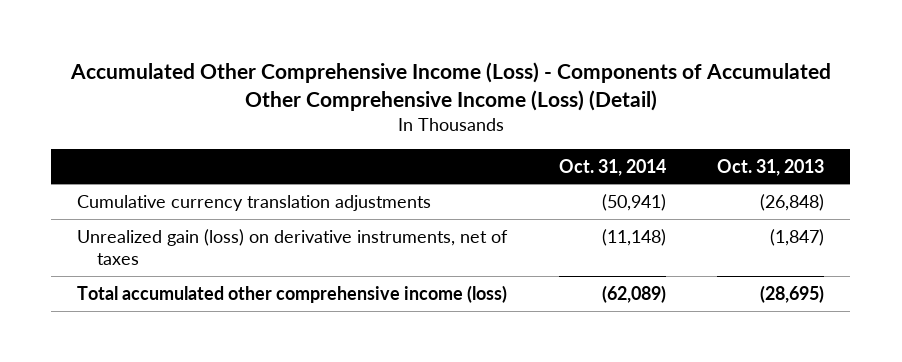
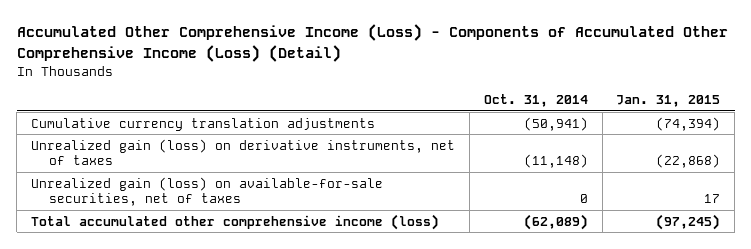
- | Oct. 31, 2014 | Oct. 31, 2013
+ | Oct. 31, 2014 | Jan. 31, 2015
+ Unrealized gain (loss) on available-for-sale securities, net of taxes | 0 | 17

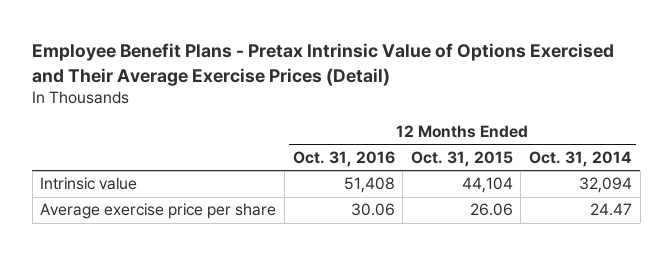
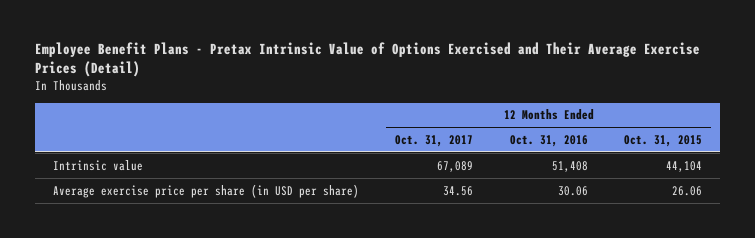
- | 12 Months Ended Oct. 31, 2016 | 12 Months Ended Oct. 31, 2015 | 12 Months Ended Oct. 31, 2014
+ | 12 Months Ended Oct. 31, 2017 | 12 Months Ended Oct. 31, 2016 | 12 Months Ended Oct. 31, 2015
- Average exercise price per share | 30.06 | 26.06 | 24.47
+ Average exercise price per share (in USD per share) | 34.56 | 30.06 | 26.06

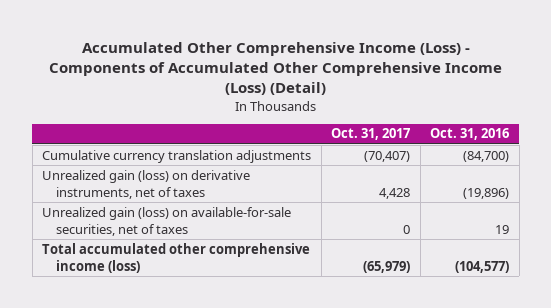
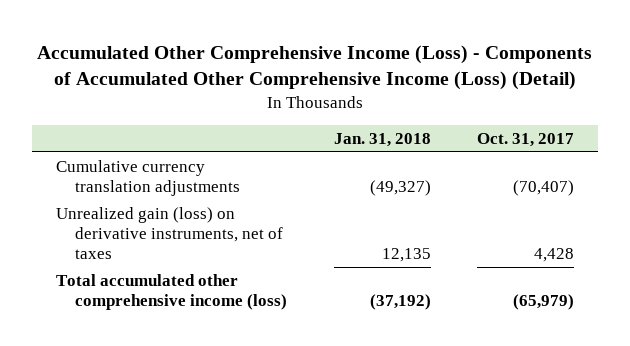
- | Oct. 31, 2017 | Oct. 31, 2016
+ | Jan. 31, 2018 | Oct. 31, 2017
- Unrealized gain (loss) on available-for-sale securities, net of taxes | 0 | 19

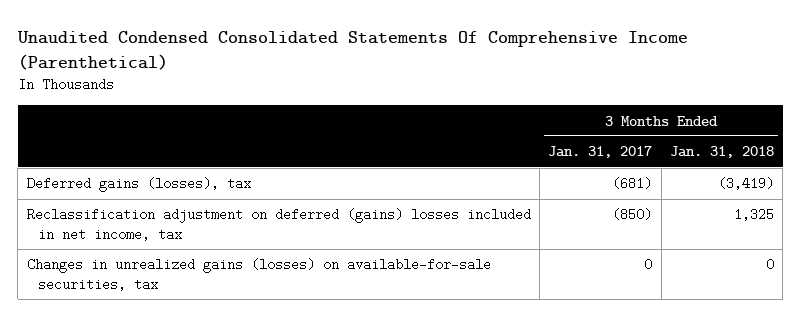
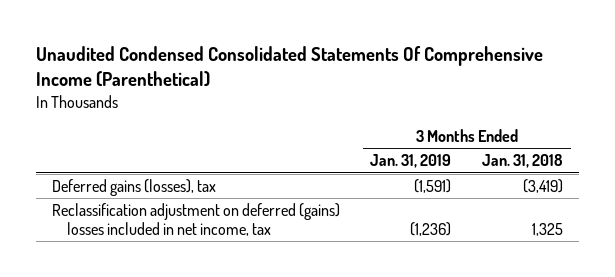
- | 3 Months Ended Jan. 31, 2017 | 3 Months Ended Jan. 31, 2018
+ | 3 Months Ended Jan. 31, 2019 | 3 Months Ended Jan. 31, 2018
- Changes in unrealized gains (losses) on available-for-sale securities, tax | 0 | 0

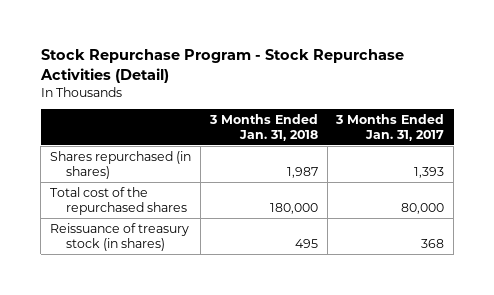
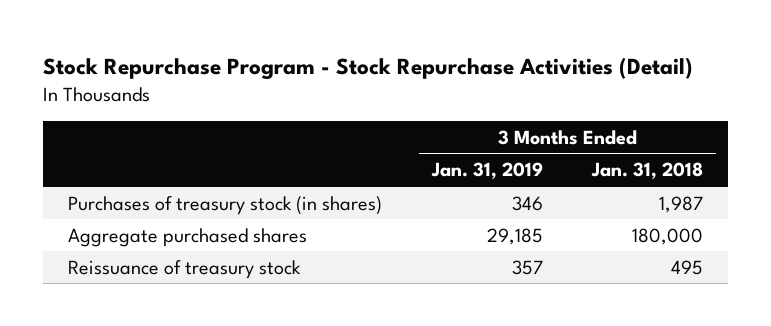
- | 3 Months Ended Jan. 31, 2018 | 3 Months Ended Jan. 31, 2017
+ | 3 Months Ended Jan. 31, 2019 | 3 Months Ended Jan. 31, 2018
- Shares repurchased (in shares) | 1,987 | 1,393
- Total cost of the repurchased shares | 180,000 | 80,000
- Reissuance of treasury stock (in shares) | 495 | 368
+ Purchases of treasury stock (in shares) | 346 | 1,987
+ Aggregate purchased shares | 29,185 | 180,000
+ Reissuance of treasury stock | 357 | 495

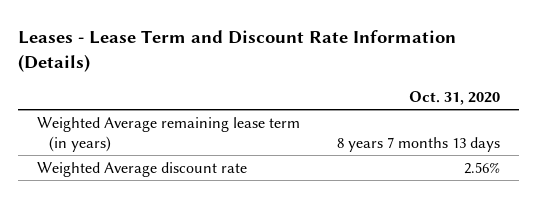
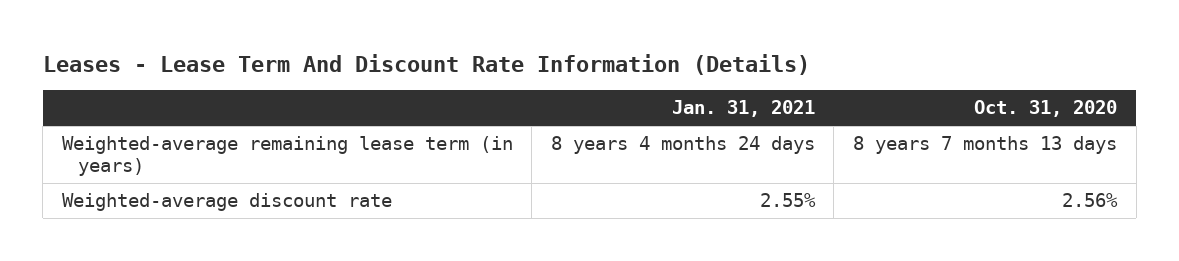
- Leases - Lease Term and Discount Rate Information (Details)
+ Leases - Lease Term And Discount Rate Information (Details)
- | Oct. 31, 2020
+ | Jan. 31, 2021 | Oct. 31, 2020
- Weighted Average remaining lease term (in years) | 8 years 7 months 13 days
- Weighted Average discount rate | 2.56%
+ Weighted-average remaining lease term (in years) | 8 years 4 months 24 days | 8 years 7 months 13 days
+ Weighted-average discount rate | 2.55% | 2.56%

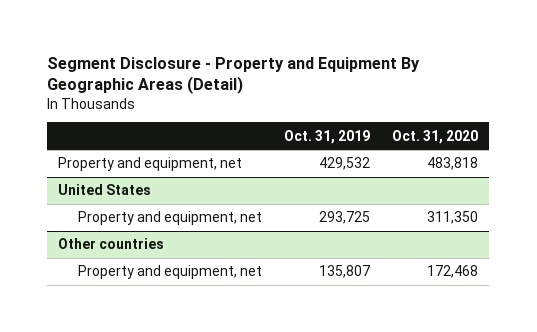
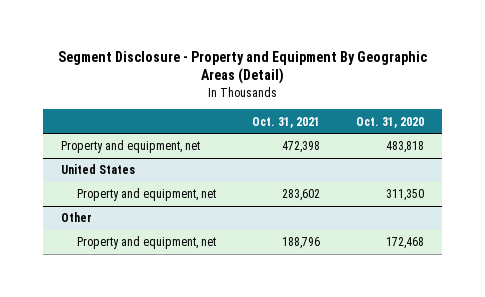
- | Oct. 31, 2019 | Oct. 31, 2020
+ | Oct. 31, 2021 | Oct. 31, 2020
- Other countries
+ Other

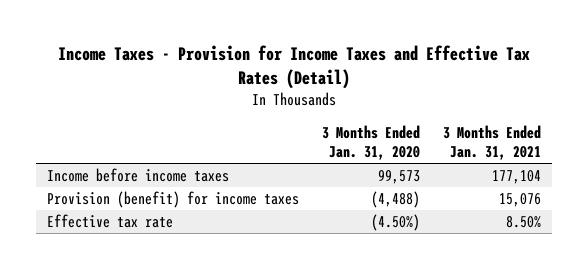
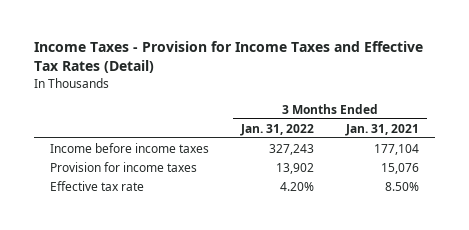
- | 3 Months Ended Jan. 31, 2020 | 3 Months Ended Jan. 31, 2021
+ | 3 Months Ended Jan. 31, 2022 | 3 Months Ended Jan. 31, 2021
- Provision (benefit) for income taxes | (4,488) | 15,076
+ Provision for income taxes | 13,902 | 15,076

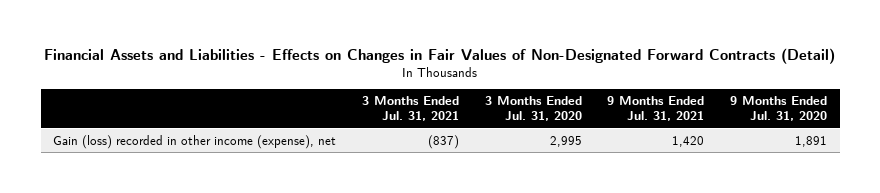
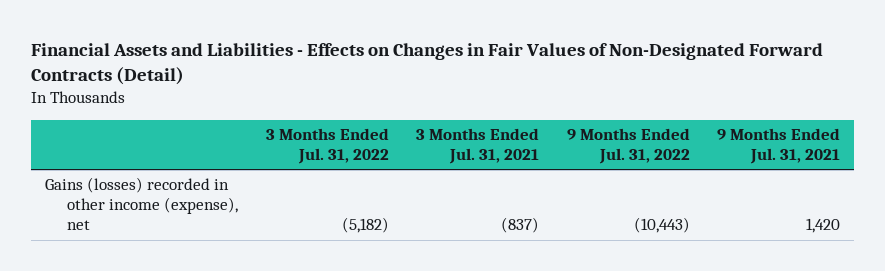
- | 3 Months Ended Jul. 31, 2021 | 3 Months Ended Jul. 31, 2020 | 9 Months Ended Jul. 31, 2021 | 9 Months Ended Jul. 31, 2020
+ | 3 Months Ended Jul. 31, 2022 | 3 Months Ended Jul. 31, 2021 | 9 Months Ended Jul. 31, 2022 | 9 Months Ended Jul. 31, 2021
- Gain (loss) recorded in other income (expense), net | (837) | 2,995 | 1,420 | 1,891
+ Gains (losses) recorded in other income (expense), net | (5,182) | (837) | (10,443) | 1,420

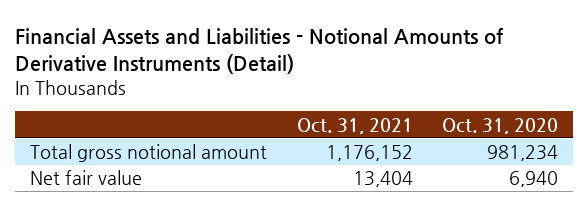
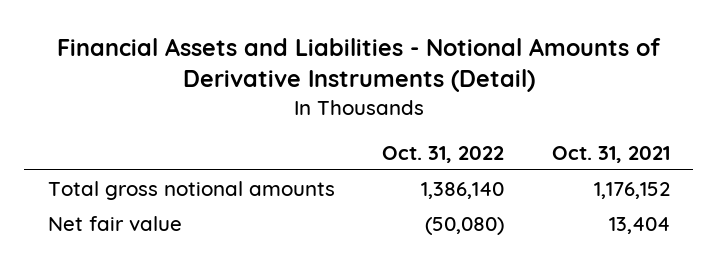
- | Oct. 31, 2021 | Oct. 31, 2020
+ | Oct. 31, 2022 | Oct. 31, 2021
- Total gross notional amount | 1,176,152 | 981,234
+ Total gross notional amounts | 1,386,140 | 1,176,152

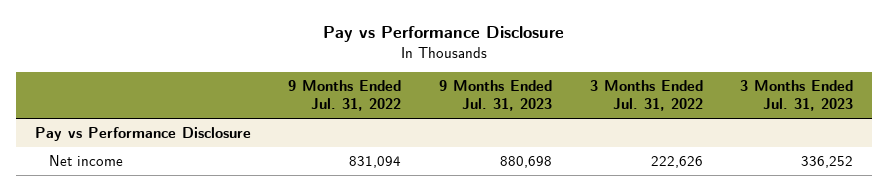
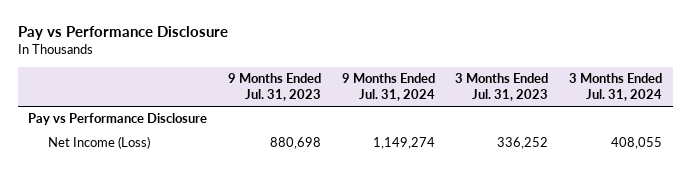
- | 9 Months Ended Jul. 31, 2022 | 9 Months Ended Jul. 31, 2023 | 3 Months Ended Jul. 31, 2022 | 3 Months Ended Jul. 31, 2023
+ | 9 Months Ended Jul. 31, 2023 | 9 Months Ended Jul. 31, 2024 | 3 Months Ended Jul. 31, 2023 | 3 Months Ended Jul. 31, 2024
- Net income | 831,094 | 880,698 | 222,626 | 336,252
+ Net Income (Loss) | 880,698 | 1,149,274 | 336,252 | 408,055

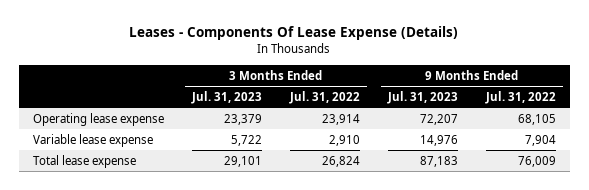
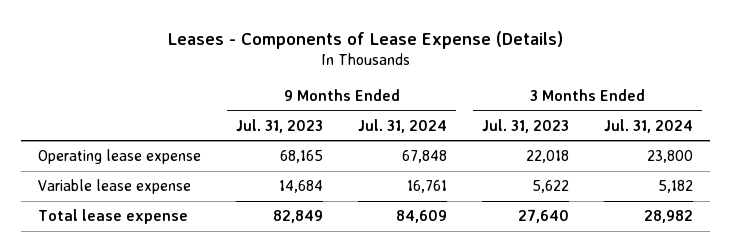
- Leases - Components Of Lease Expense (Details)
+ Leases - Components of Lease Expense (Details)
- | 3 Months Ended Jul. 31, 2023 | 3 Months Ended Jul. 31, 2022 | 9 Months Ended Jul. 31, 2023 | 9 Months Ended Jul. 31, 2022
+ | 9 Months Ended Jul. 31, 2023 | 9 Months Ended Jul. 31, 2024 | 3 Months Ended Jul. 31, 2023 | 3 Months Ended Jul. 31, 2024
- Operating lease expense | 23,379 | 23,914 | 72,207 | 68,105
- Variable lease expense | 5,722 | 2,910 | 14,976 | 7,904
- Total lease expense | 29,101 | 26,824 | 87,183 | 76,009
+ Operating lease expense | 68,165 | 67,848 | 22,018 | 23,800
+ Variable lease expense | 14,684 | 16,761 | 5,622 | 5,182
+ Total lease expense | 82,849 | 84,609 | 27,640 | 28,982

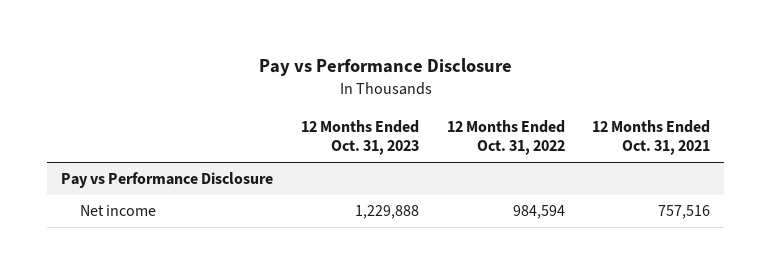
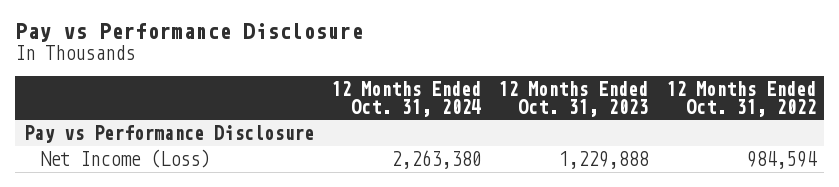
- | 12 Months Ended Oct. 31, 2023 | 12 Months Ended Oct. 31, 2022 | 12 Months Ended Oct. 31, 2021
+ | 12 Months Ended Oct. 31, 2024 | 12 Months Ended Oct. 31, 2023 | 12 Months Ended Oct. 31, 2022
- Net income | 1,229,888 | 984,594 | 757,516
+ Net Income (Loss) | 2,263,380 | 1,229,888 | 984,594

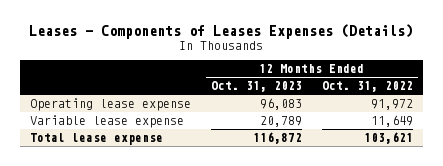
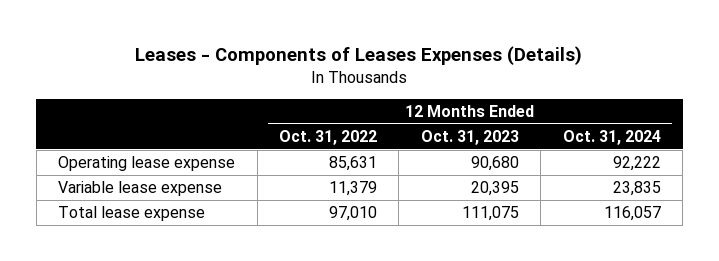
- | 12 Months Ended Oct. 31, 2023 | 12 Months Ended Oct. 31, 2022
+ | 12 Months Ended Oct. 31, 2022 | 12 Months Ended Oct. 31, 2023 | 12 Months Ended Oct. 31, 2024
- Operating lease expense | 96,083 | 91,972
- Variable lease expense | 20,789 | 11,649
- Total lease expense | 116,872 | 103,621
+ Operating lease expense | 85,631 | 90,680 | 92,222
+ Variable lease expense | 11,379 | 20,395 | 23,835
+ Total lease expense | 97,010 | 111,075 | 116,057

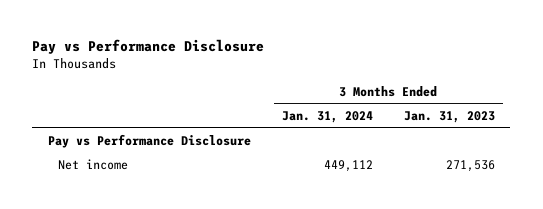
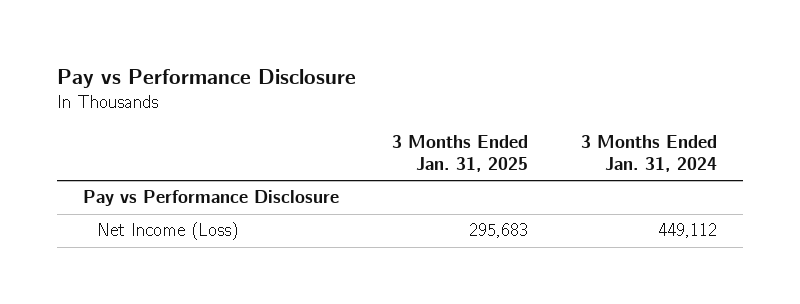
- | 3 Months Ended Jan. 31, 2024 | 3 Months Ended Jan. 31, 2023
+ | 3 Months Ended Jan. 31, 2025 | 3 Months Ended Jan. 31, 2024
- Net income | 449,112 | 271,536
+ Net Income (Loss) | 295,683 | 449,112

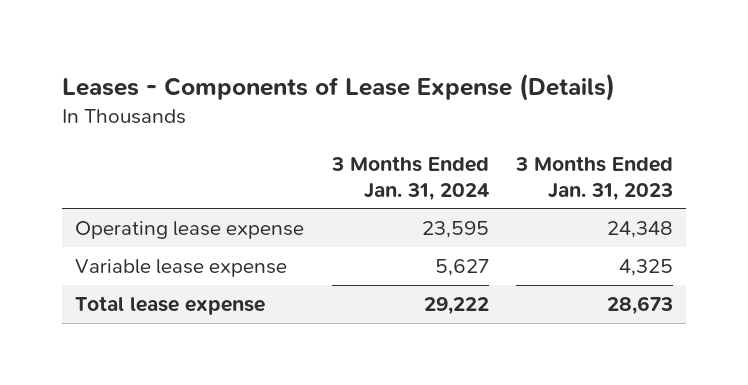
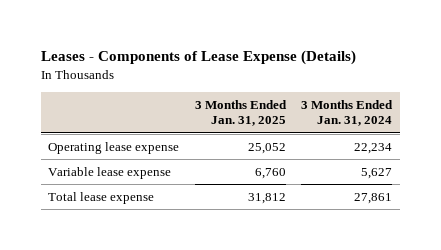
- | 3 Months Ended Jan. 31, 2024 | 3 Months Ended Jan. 31, 2023
+ | 3 Months Ended Jan. 31, 2025 | 3 Months Ended Jan. 31, 2024
- Operating lease expense | 23,595 | 24,348
+ Operating lease expense | 25,052 | 22,234
- Total lease expense | 29,222 | 28,673
+ Total lease expense | 31,812 | 27,861

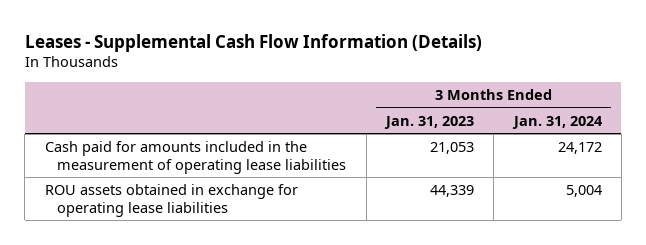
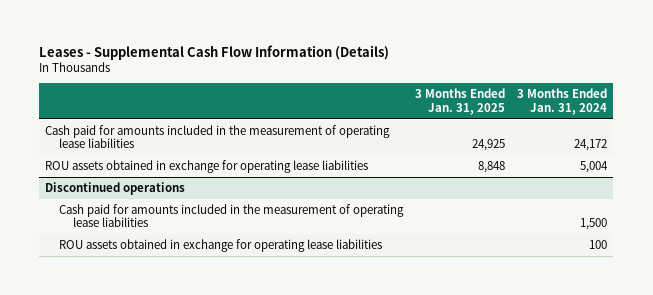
- | 3 Months Ended Jan. 31, 2023 | 3 Months Ended Jan. 31, 2024
+ | 3 Months Ended Jan. 31, 2025 | 3 Months Ended Jan. 31, 2024
+ Discontinued operations
+ Cash paid for amounts included in the measurement of operating lease liabilities | | 1,500
+ ROU assets obtained in exchange for operating lease liabilities | | 100

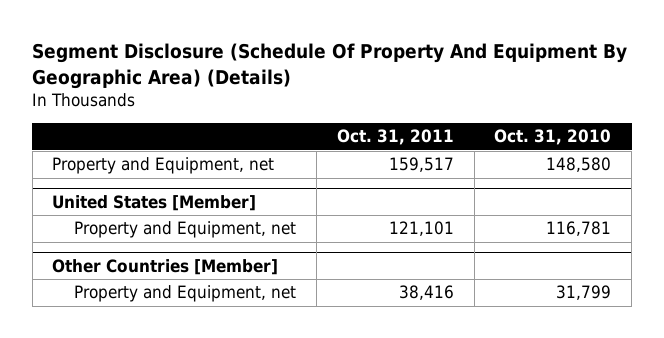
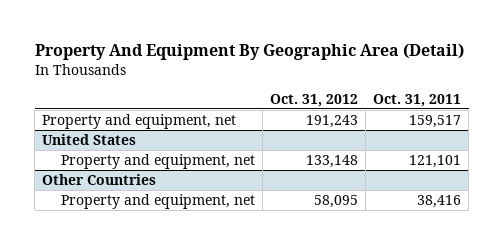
- Segment Disclosure (Schedule Of Property And Equipment By Geographic Area) (Details)
+ Property And Equipment By Geographic Area (Detail)
- | Oct. 31, 2011 | Oct. 31, 2010
+ | Oct. 31, 2012 | Oct. 31, 2011
- Property and Equipment, net | 159,517 | 148,580
- United States [Member]
- Property and Equipment, net | 121,101 | 116,781
- Other Countries [Member]
- Property and Equipment, net | 38,416 | 31,799
+ Property and equipment, net | 191,243 | 159,517
+ United States
+ Property and equipment, net | 133,148 | 121,101
+ Other Countries
+ Property and equipment, net | 58,095 | 38,416

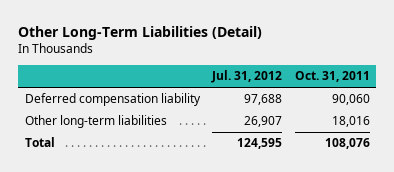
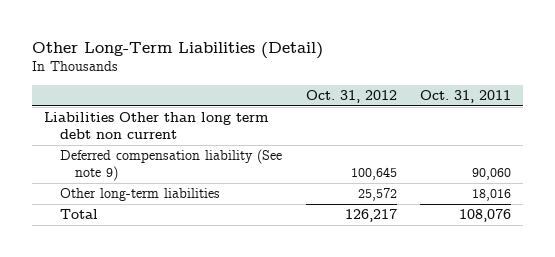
- | Jul. 31, 2012 | Oct. 31, 2011
+ | Oct. 31, 2012 | Oct. 31, 2011
- Deferred compensation liability | 97,688 | 90,060
+ Liabilities Other than long term debt non current
+ Deferred compensation liability (See note 9) | 100,645 | 90,060

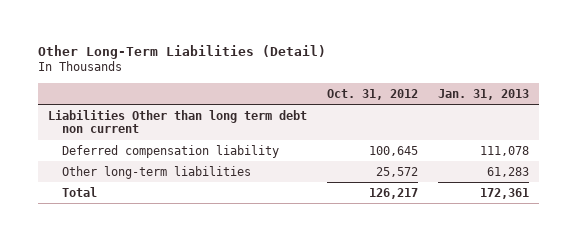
- | Oct. 31, 2012 | Oct. 31, 2011
+ | Oct. 31, 2012 | Jan. 31, 2013
- Deferred compensation liability (See note 9) | 100,645 | 90,060
+ Deferred compensation liability | 100,645 | 111,078

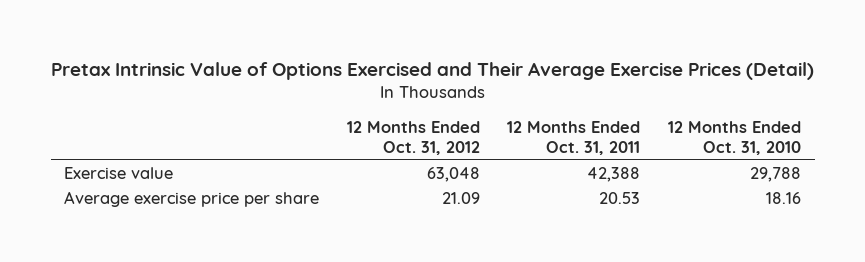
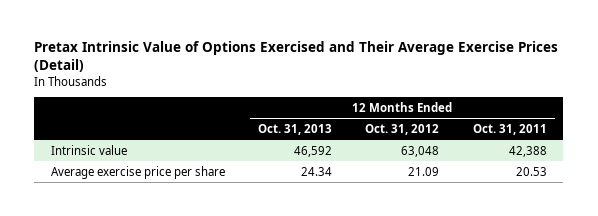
- | 12 Months Ended Oct. 31, 2012 | 12 Months Ended Oct. 31, 2011 | 12 Months Ended Oct. 31, 2010
+ | 12 Months Ended Oct. 31, 2013 | 12 Months Ended Oct. 31, 2012 | 12 Months Ended Oct. 31, 2011
- Exercise value | 63,048 | 42,388 | 29,788
+ Intrinsic value | 46,592 | 63,048 | 42,388

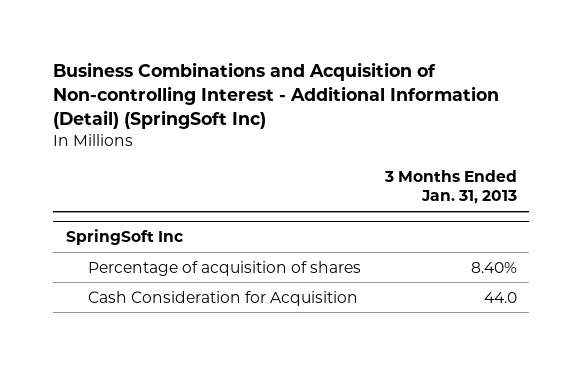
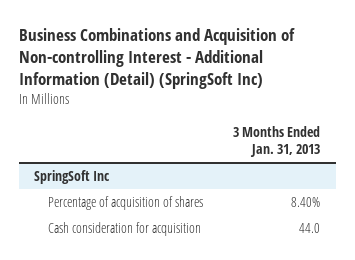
@ SpringSoft Inc
- Cash Consideration for Acquisition | 44.0
+ Cash consideration for acquisition | 44.0

